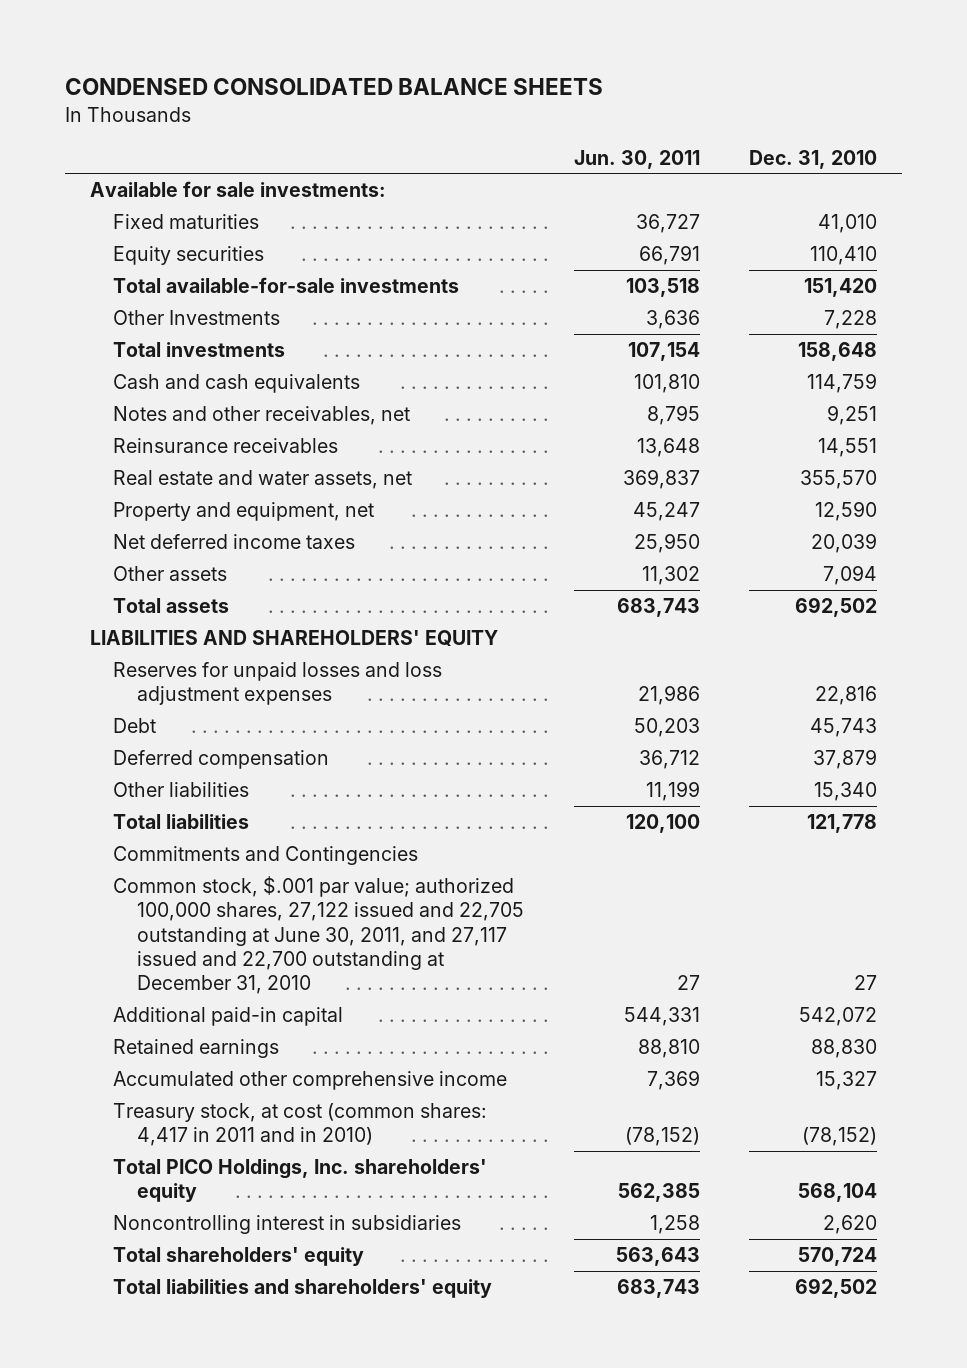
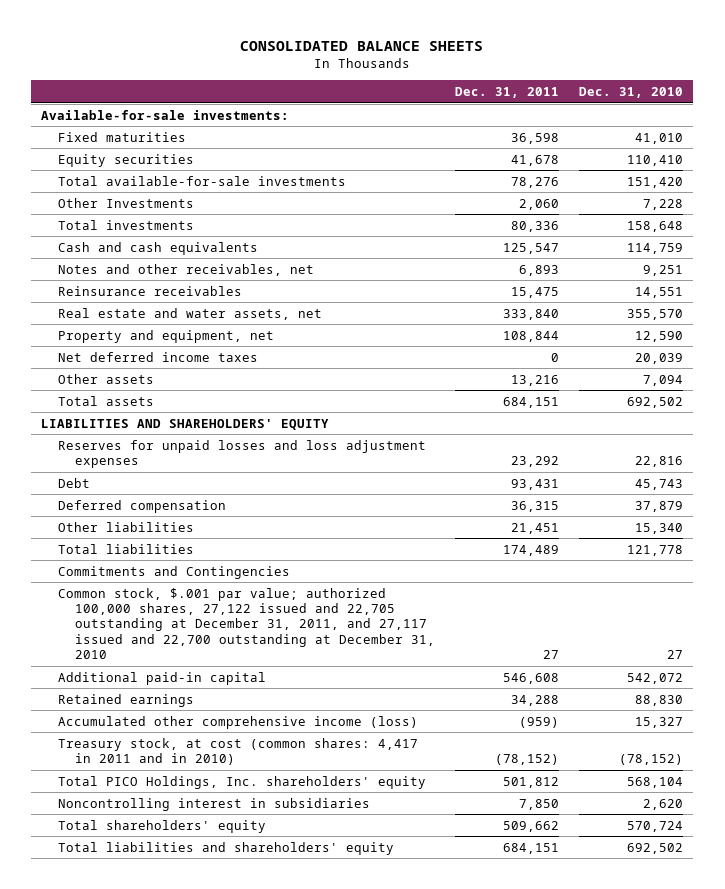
- CONDENSED CONSOLIDATED BALANCE SHEETS
+ CONSOLIDATED BALANCE SHEETS
- | Jun. 30, 2011 | Dec. 31, 2010
+ | Dec. 31, 2011 | Dec. 31, 2010
- Available for sale investments:
+ Available-for-sale investments:
- Common stock, $.001 par value; authorized 100,000 shares, 27,122 issued and 22,705 outstanding at June 30, 2011, and 27,117 issued and 22,700 outstanding at December 31, 2010 | 27 | 27
+ Common stock, $.001 par value; authorized 100,000 shares, 27,122 issued and 22,705 outstanding at December 31, 2011, and 27,117 issued and 22,700 outstanding at December 31, 2010 | 27 | 27
- Accumulated other comprehensive income | 7,369 | 15,327
+ Accumulated other comprehensive income (loss) | (959) | 15,327

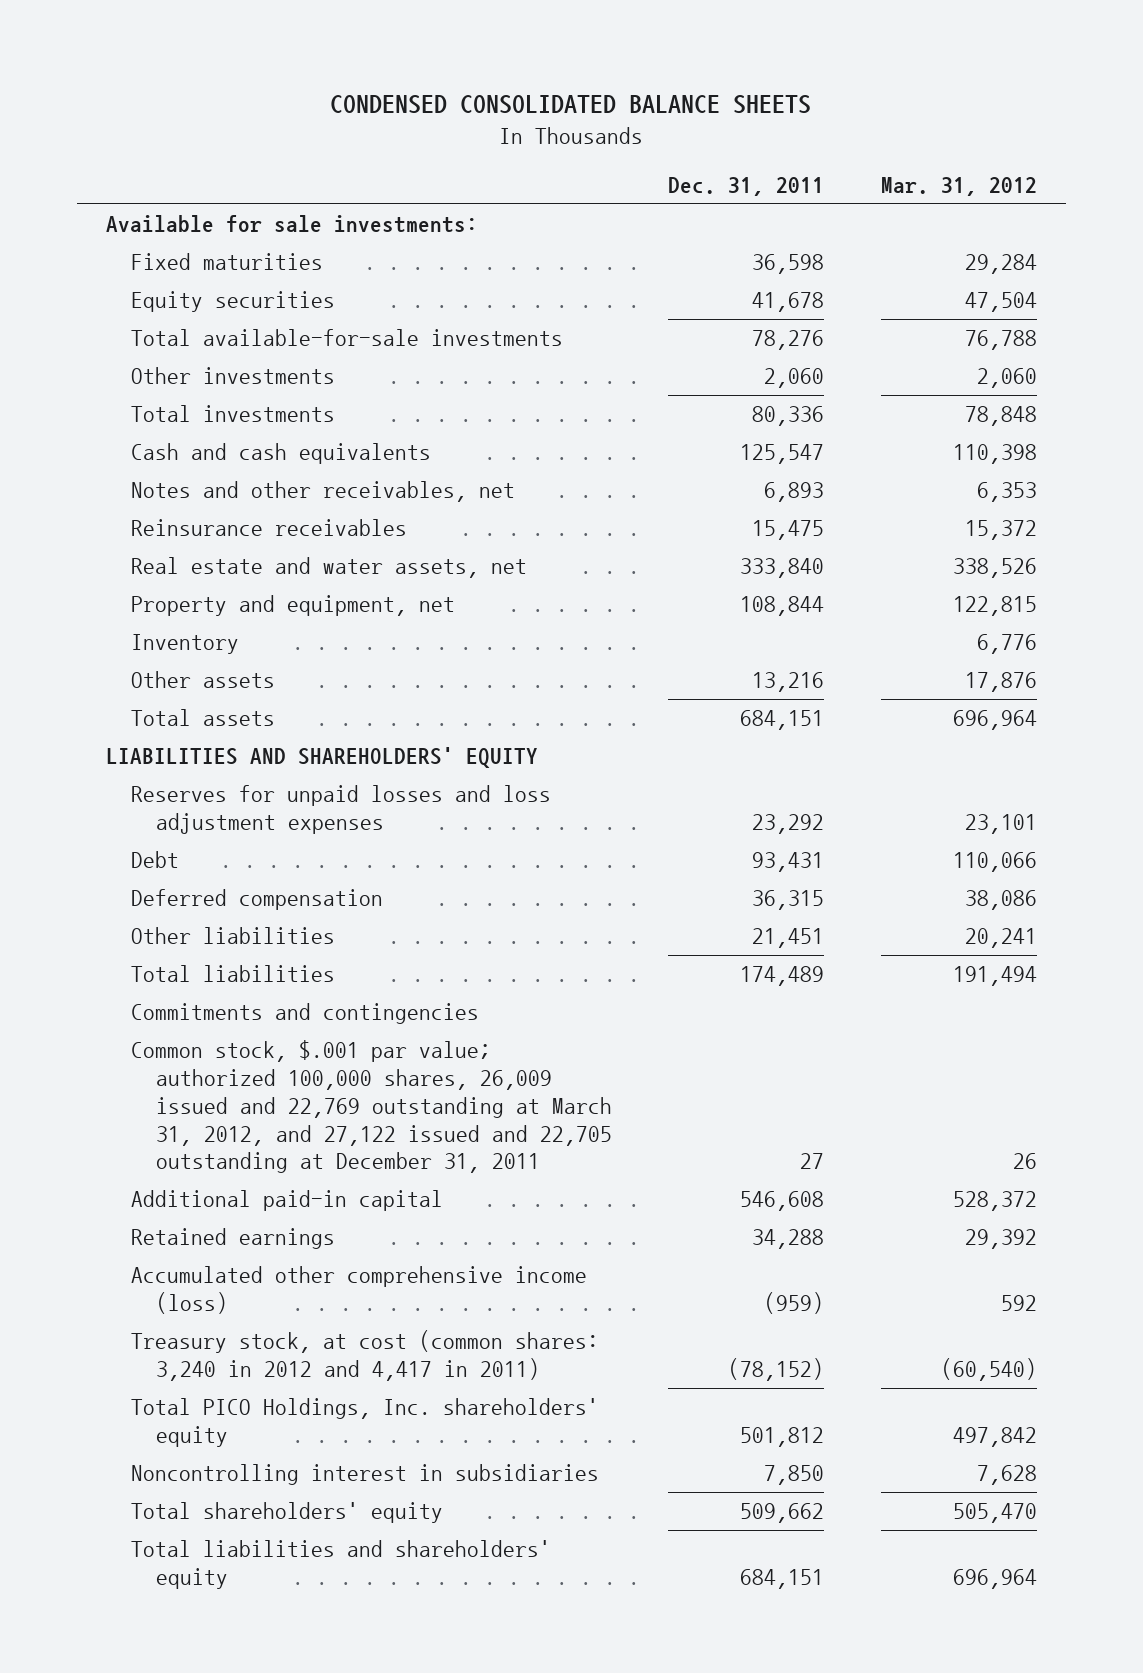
- CONSOLIDATED BALANCE SHEETS
+ CONDENSED CONSOLIDATED BALANCE SHEETS
- | Dec. 31, 2011 | Dec. 31, 2010
+ | Dec. 31, 2011 | Mar. 31, 2012
- Available-for-sale investments:
+ Available for sale investments:
- Other Investments | 2,060 | 7,228
+ Other investments | 2,060 | 2,060
- Net deferred income taxes | 0 | 20,039
+ Inventory | | 6,776
- Commitments and Contingencies
- Common stock, $.001 par value; authorized 100,000 shares, 27,122 issued and 22,705 outstanding at December 31, 2011, and 27,117 issued and 22,700 outstanding at December 31, 2010 | 27 | 27
+ Commitments and contingencies
+ Common stock, $.001 par value; authorized 100,000 shares, 26,009 issued and 22,769 outstanding at March 31, 2012, and 27,122 issued and 22,705 outstanding at December 31, 2011 | 27 | 26
- Treasury stock, at cost (common shares: 4,417 in 2011 and in 2010) | (78,152) | (78,152)
+ Treasury stock, at cost (common shares: 3,240 in 2012 and 4,417 in 2011) | (78,152) | (60,540)

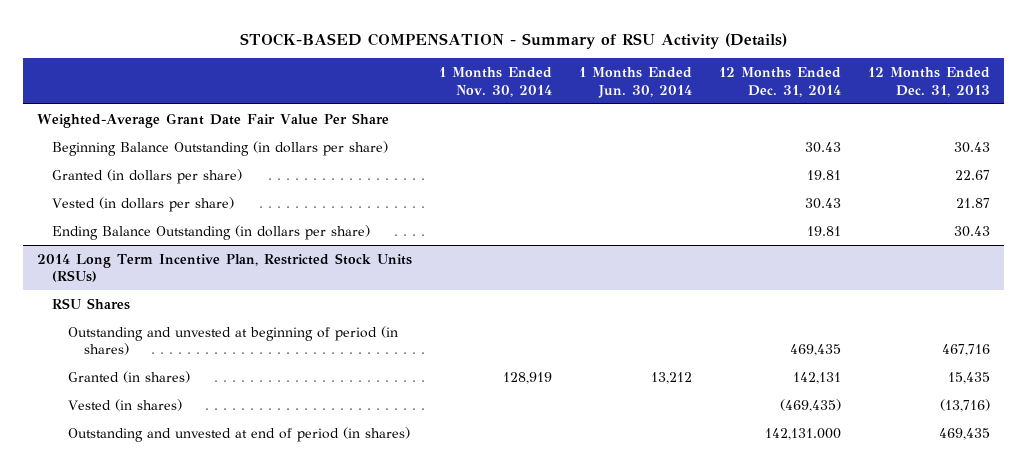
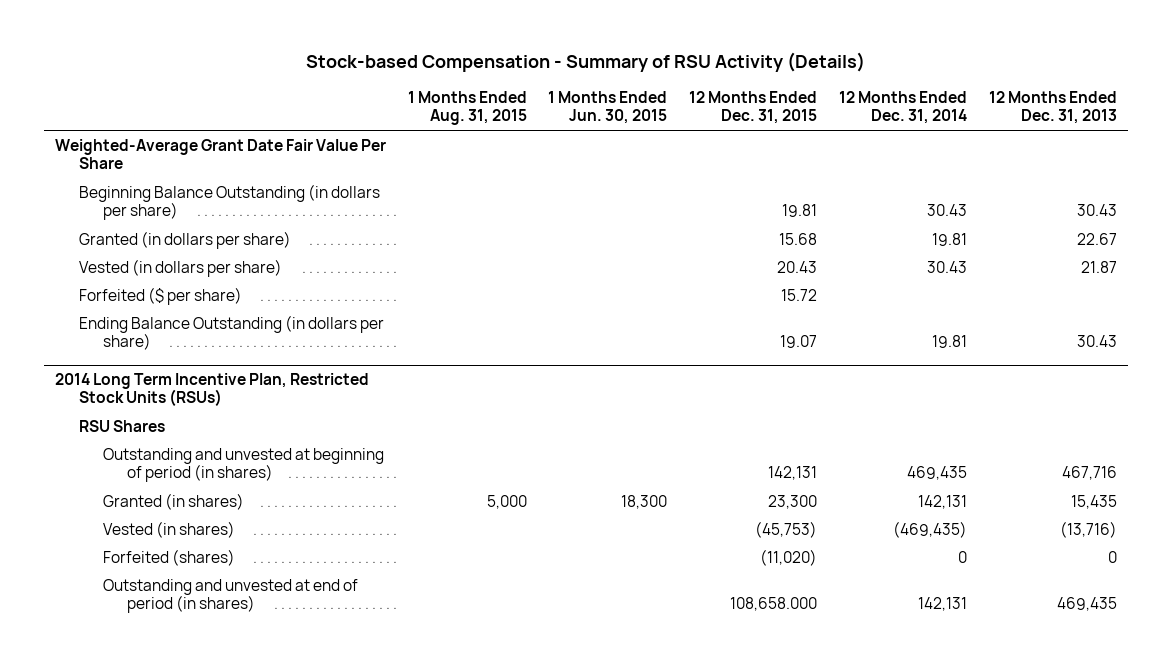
- STOCK-BASED COMPENSATION - Summary of RSU Activity (Details)
+ Stock-based Compensation - Summary of RSU Activity (Details)
- | 1 Months Ended Nov. 30, 2014 | 1 Months Ended Jun. 30, 2014 | 12 Months Ended Dec. 31, 2014 | 12 Months Ended Dec. 31, 2013
+ | 1 Months Ended Aug. 31, 2015 | 1 Months Ended Jun. 30, 2015 | 12 Months Ended Dec. 31, 2015 | 12 Months Ended Dec. 31, 2014 | 12 Months Ended Dec. 31, 2013
+ Forfeited ($ per share) | | | 15.72 | |
@ 2014 Long Term Incentive Plan, Restricted Stock Units (RSUs)
- Outstanding and unvested at end of period (in shares) | | | 142,131.000 | 469,435
+ Forfeited (shares) | | | (11,020) | 0 | 0
+ Outstanding and unvested at end of period (in shares) | | | 108,658.000 | 142,131 | 469,435

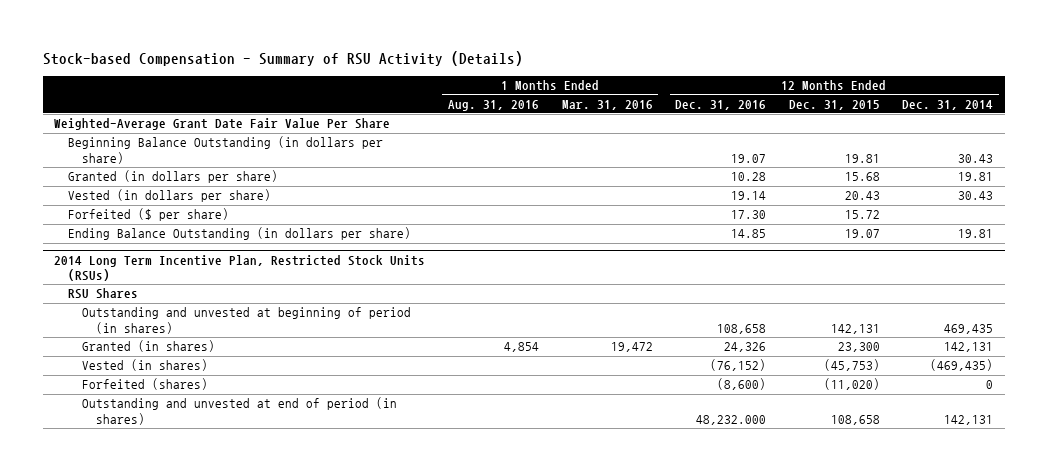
- | 1 Months Ended Aug. 31, 2015 | 1 Months Ended Jun. 30, 2015 | 12 Months Ended Dec. 31, 2015 | 12 Months Ended Dec. 31, 2014 | 12 Months Ended Dec. 31, 2013
+ | 1 Months Ended Aug. 31, 2016 | 1 Months Ended Mar. 31, 2016 | 12 Months Ended Dec. 31, 2016 | 12 Months Ended Dec. 31, 2015 | 12 Months Ended Dec. 31, 2014
@ 2014 Long Term Incentive Plan, Restricted Stock Units (RSUs)
- Outstanding and unvested at end of period (in shares) | | | 108,658.000 | 142,131 | 469,435
+ Outstanding and unvested at end of period (in shares) | | | 48,232.000 | 108,658 | 142,131

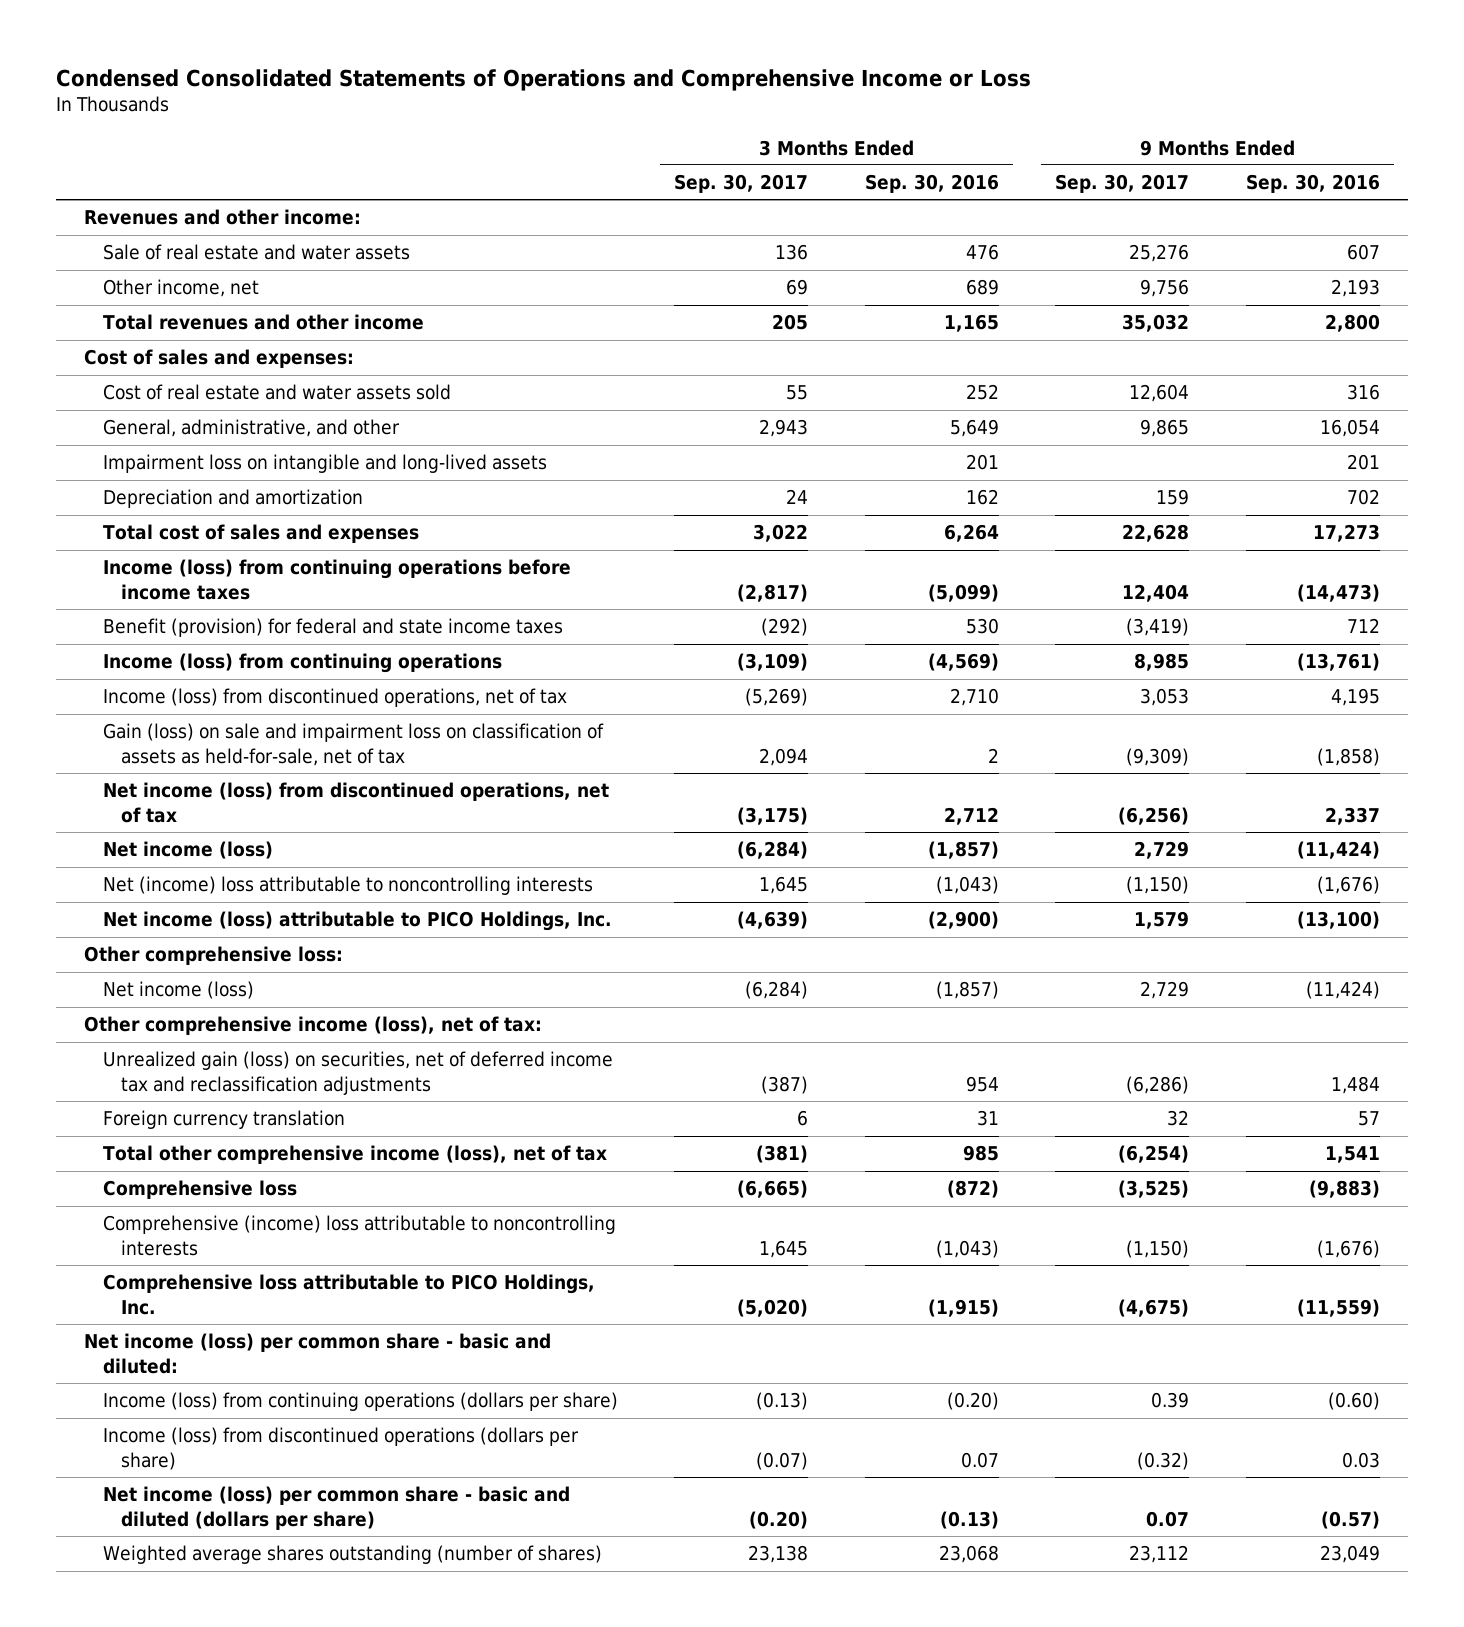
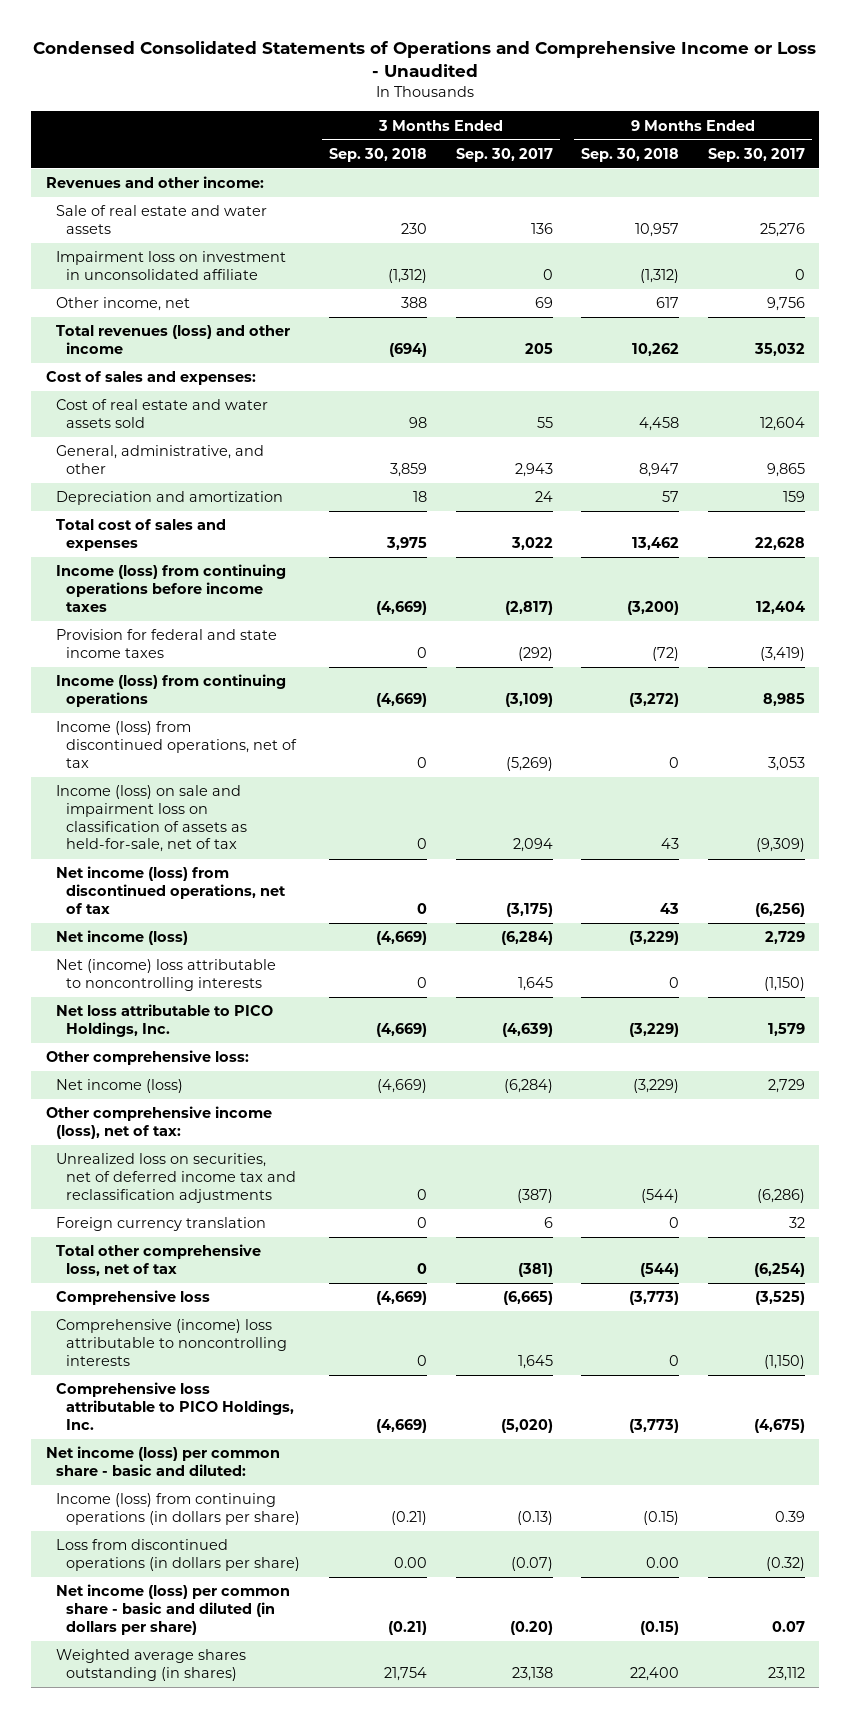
- Condensed Consolidated Statements of Operations and Comprehensive Income or Loss
+ Condensed Consolidated Statements of Operations and Comprehensive Income or Loss - Unaudited
- | 3 Months Ended Sep. 30, 2017 | 3 Months Ended Sep. 30, 2016 | 9 Months Ended Sep. 30, 2017 | 9 Months Ended Sep. 30, 2016
+ | 3 Months Ended Sep. 30, 2018 | 3 Months Ended Sep. 30, 2017 | 9 Months Ended Sep. 30, 2018 | 9 Months Ended Sep. 30, 2017
+ Impairment loss on investment in unconsolidated affiliate | (1,312) | 0 | (1,312) | 0
- Total revenues and other income | 205 | 1,165 | 35,032 | 2,800
+ Total revenues (loss) and other income | (694) | 205 | 10,262 | 35,032
- Impairment loss on intangible and long-lived assets | | 201 | | 201
- Benefit (provision) for federal and state income taxes | (292) | 530 | (3,419) | 712
+ Provision for federal and state income taxes | 0 | (292) | (72) | (3,419)
- Gain (loss) on sale and impairment loss on classification of assets as held-for-sale, net of tax | 2,094 | 2 | (9,309) | (1,858)
+ Income (loss) on sale and impairment loss on classification of assets as held-for-sale, net of tax | 0 | 2,094 | 43 | (9,309)
- Net income (loss) attributable to PICO Holdings, Inc. | (4,639) | (2,900) | 1,579 | (13,100)
+ Net loss attributable to PICO Holdings, Inc. | (4,669) | (4,639) | (3,229) | 1,579
- Unrealized gain (loss) on securities, net of deferred income tax and reclassification adjustments | (387) | 954 | (6,286) | 1,484
+ Unrealized loss on securities, net of deferred income tax and reclassification adjustments | 0 | (387) | (544) | (6,286)
- Total other comprehensive income (loss), net of tax | (381) | 985 | (6,254) | 1,541
+ Total other comprehensive loss, net of tax | 0 | (381) | (544) | (6,254)
- Income (loss) from continuing operations (dollars per share) | (0.13) | (0.20) | 0.39 | (0.60)
- Income (loss) from discontinued operations (dollars per share) | (0.07) | 0.07 | (0.32) | 0.03
- Net income (loss) per common share - basic and diluted (dollars per share) | (0.20) | (0.13) | 0.07 | (0.57)
- Weighted average shares outstanding (number of shares) | 23,138 | 23,068 | 23,112 | 23,049
+ Income (loss) from continuing operations (in dollars per share) | (0.21) | (0.13) | (0.15) | 0.39
+ Loss from discontinued operations (in dollars per share) | 0.00 | (0.07) | 0.00 | (0.32)
+ Net income (loss) per common share - basic and diluted (in dollars per share) | (0.21) | (0.20) | (0.15) | 0.07
+ Weighted average shares outstanding (in shares) | 21,754 | 23,138 | 22,400 | 23,112

